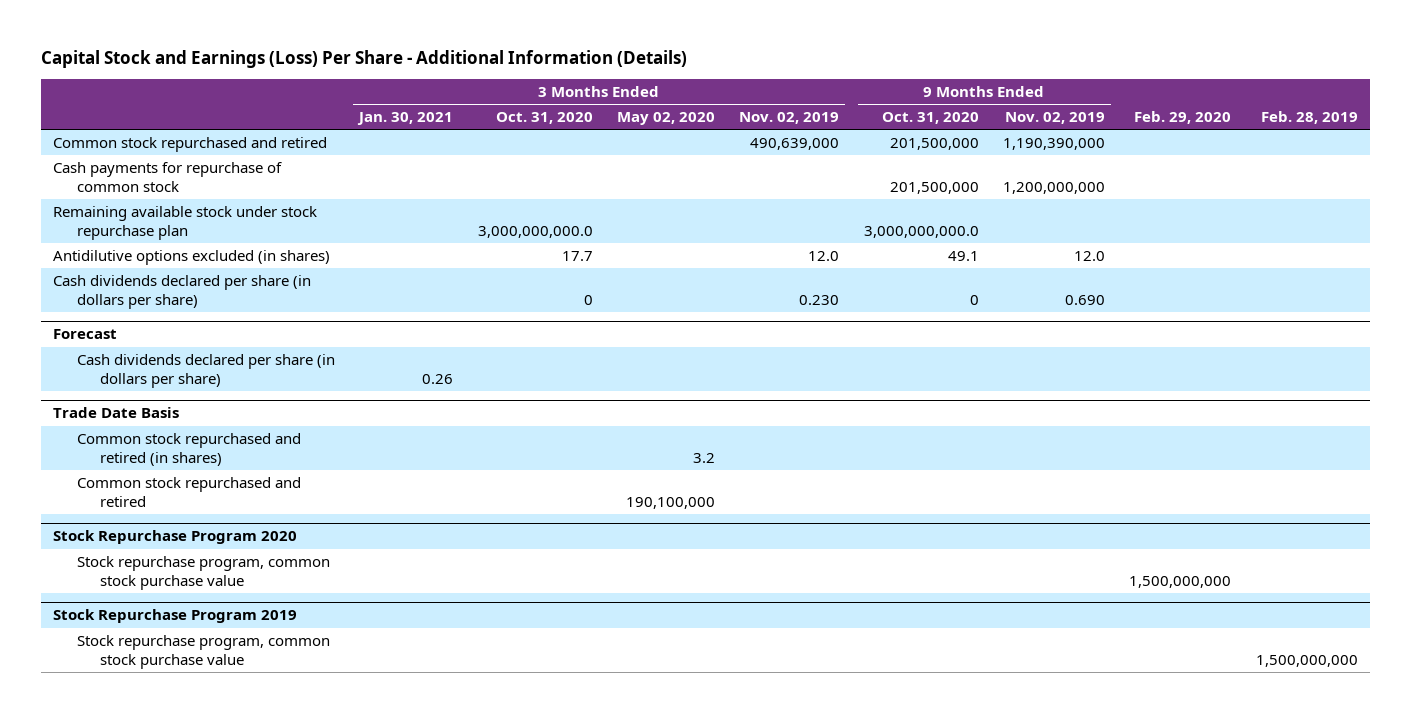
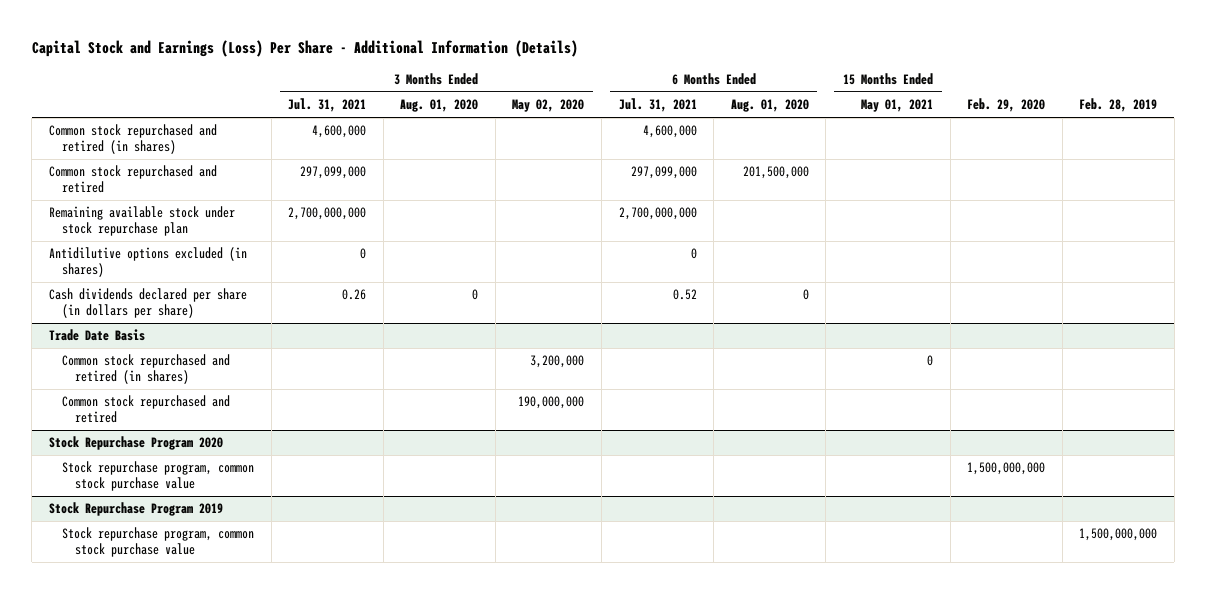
- | 3 Months Ended Jan. 30, 2021 | 3 Months Ended Oct. 31, 2020 | 3 Months Ended May 02, 2020 | 3 Months Ended Nov. 02, 2019 | 9 Months Ended Oct. 31, 2020 | 9 Months Ended Nov. 02, 2019 | Feb. 29, 2020 | Feb. 28, 2019
+ | 3 Months Ended Jul. 31, 2021 | 3 Months Ended Aug. 01, 2020 | 3 Months Ended May 02, 2020 | 6 Months Ended Jul. 31, 2021 | 6 Months Ended Aug. 01, 2020 | 15 Months Ended May 01, 2021 | Feb. 29, 2020 | Feb. 28, 2019
+ Common stock repurchased and retired (in shares) | 4,600,000 | | | 4,600,000 | | | |
- Cash payments for repurchase of common stock | | | | | 201,500,000 | 1,200,000,000 | |
- Forecast
- Cash dividends declared per share (in dollars per share) | 0.26 | | | | | | |
@ Trade Date Basis
- Common stock repurchased and retired (in shares) | | | 3.2 | | | | |
- Common stock repurchased and retired | | | 190,100,000 | | | | |
+ Common stock repurchased and retired (in shares) | | | 3,200,000 | | | 0 | |
+ Common stock repurchased and retired | | | 190,000,000 | | | | |

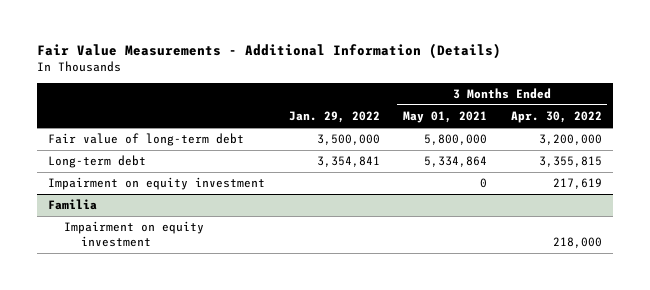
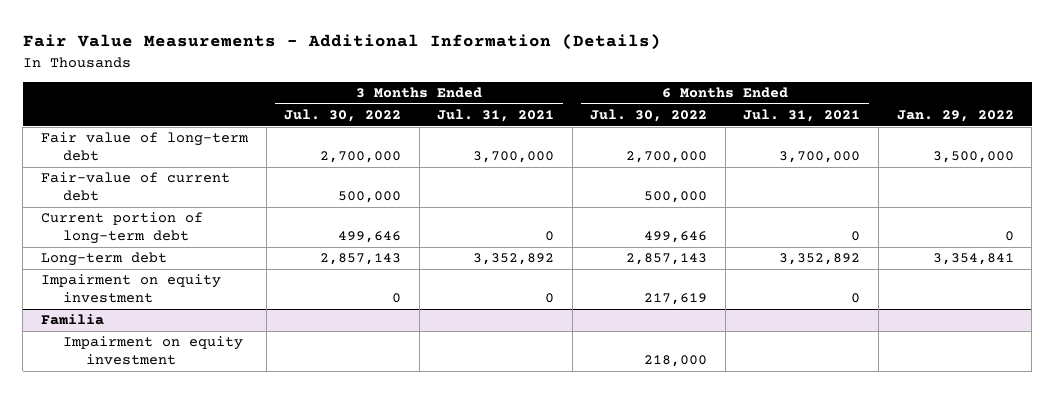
- | Jan. 29, 2022 | 3 Months Ended May 01, 2021 | 3 Months Ended Apr. 30, 2022
+ | 3 Months Ended Jul. 30, 2022 | 3 Months Ended Jul. 31, 2021 | 6 Months Ended Jul. 30, 2022 | 6 Months Ended Jul. 31, 2021 | Jan. 29, 2022
+ Fair-value of current debt | 500,000 | | 500,000 | |
+ Current portion of long-term debt | 499,646 | 0 | 499,646 | 0 | 0

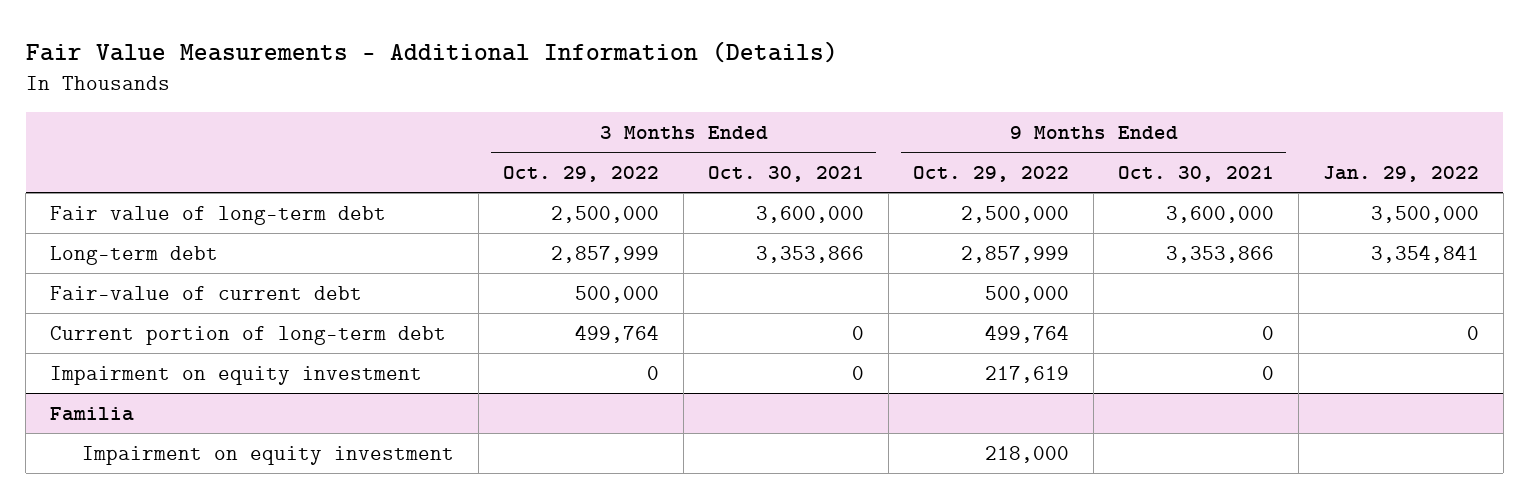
- | 3 Months Ended Jul. 30, 2022 | 3 Months Ended Jul. 31, 2021 | 6 Months Ended Jul. 30, 2022 | 6 Months Ended Jul. 31, 2021 | Jan. 29, 2022
+ | 3 Months Ended Oct. 29, 2022 | 3 Months Ended Oct. 30, 2021 | 9 Months Ended Oct. 29, 2022 | 9 Months Ended Oct. 30, 2021 | Jan. 29, 2022
moved up: Long-term debt | 2,857,999 | 3,353,866 | 2,857,999 | 3,353,866 | 3,354,841

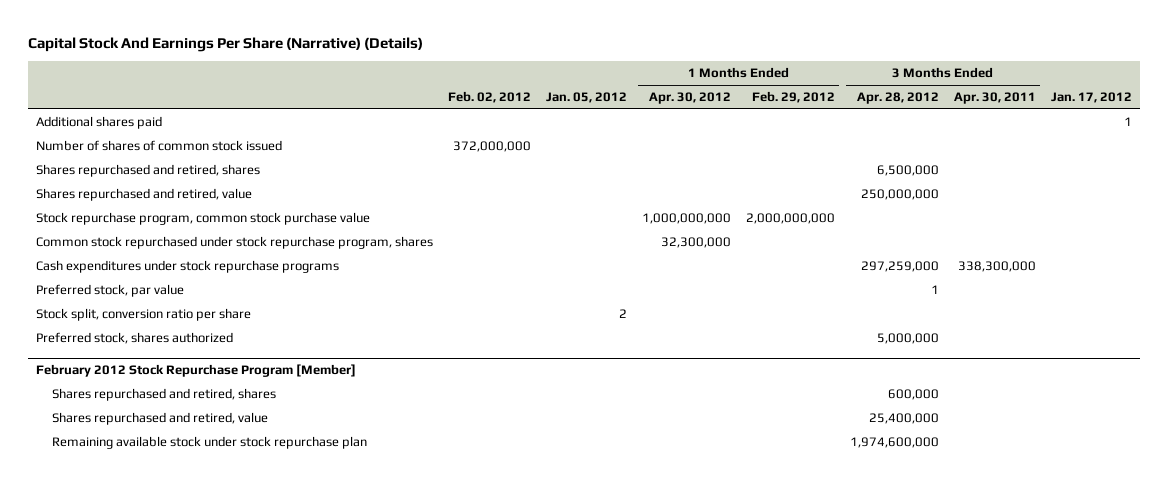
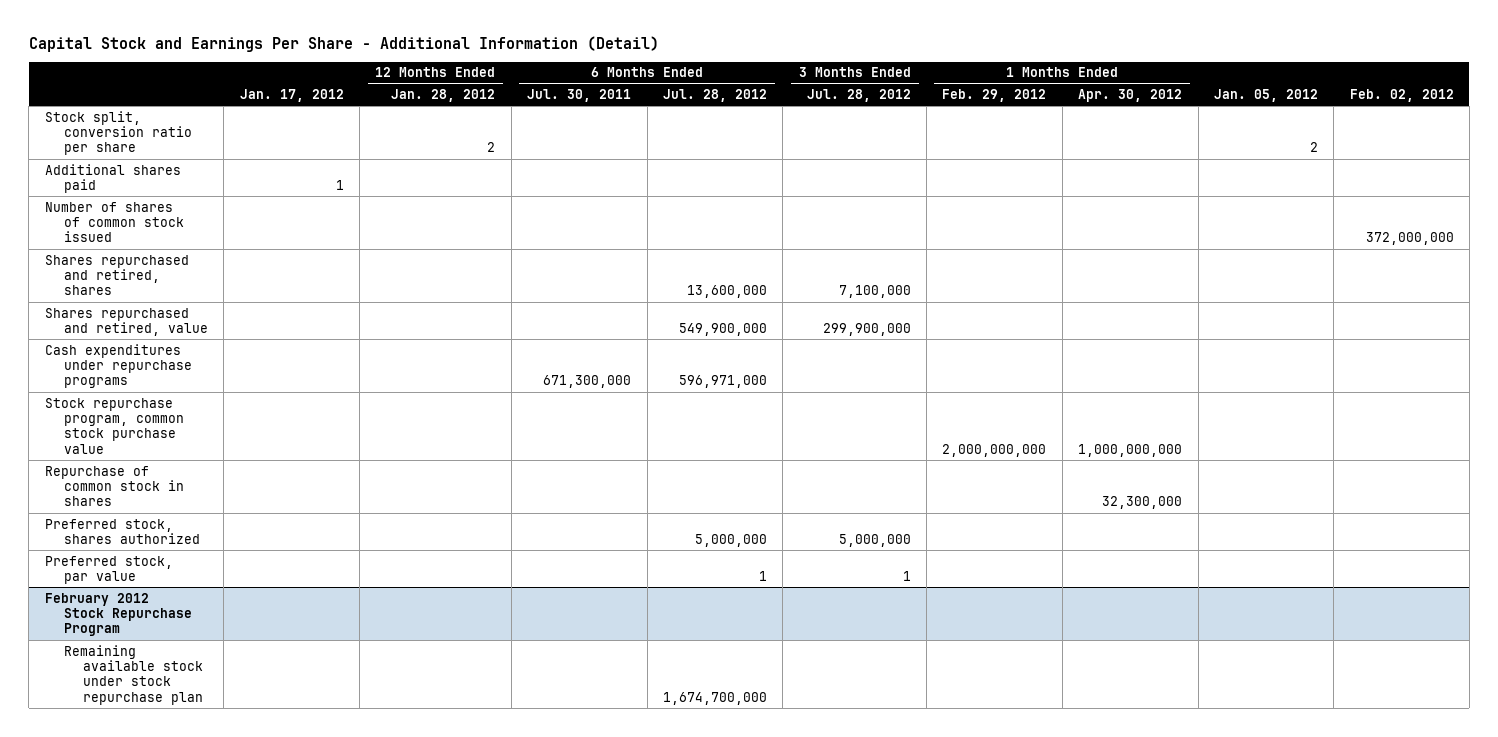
- Capital Stock And Earnings Per Share (Narrative) (Details)
+ Capital Stock and Earnings Per Share - Additional Information (Detail)
- | Feb. 02, 2012 | Jan. 05, 2012 | 1 Months Ended Apr. 30, 2012 | 1 Months Ended Feb. 29, 2012 | 3 Months Ended Apr. 28, 2012 | 3 Months Ended Apr. 30, 2011 | Jan. 17, 2012
+ | Jan. 17, 2012 | 12 Months Ended Jan. 28, 2012 | 6 Months Ended Jul. 30, 2011 | 6 Months Ended Jul. 28, 2012 | 3 Months Ended Jul. 28, 2012 | 1 Months Ended Feb. 29, 2012 | 1 Months Ended Apr. 30, 2012 | Jan. 05, 2012 | Feb. 02, 2012
moved up: Stock split, conversion ratio per share | | 2 | | | | | | 2 |
+ Cash expenditures under repurchase programs | | | 671,300,000 | 596,971,000 | | | | |
- Common stock repurchased under stock repurchase program, shares | | | 32,300,000 | | | |
- Cash expenditures under stock repurchase programs | | | | | 297,259,000 | 338,300,000 |
+ Repurchase of common stock in shares | | | | | | | 32,300,000 | |
- February 2012 Stock Repurchase Program [Member]
- Shares repurchased and retired, shares | | | | | 600,000 | |
- Shares repurchased and retired, value | | | | | 25,400,000 | |
moved down: Preferred stock, par value | | | | 1 | 1 | | | |
+ February 2012 Stock Repurchase Program

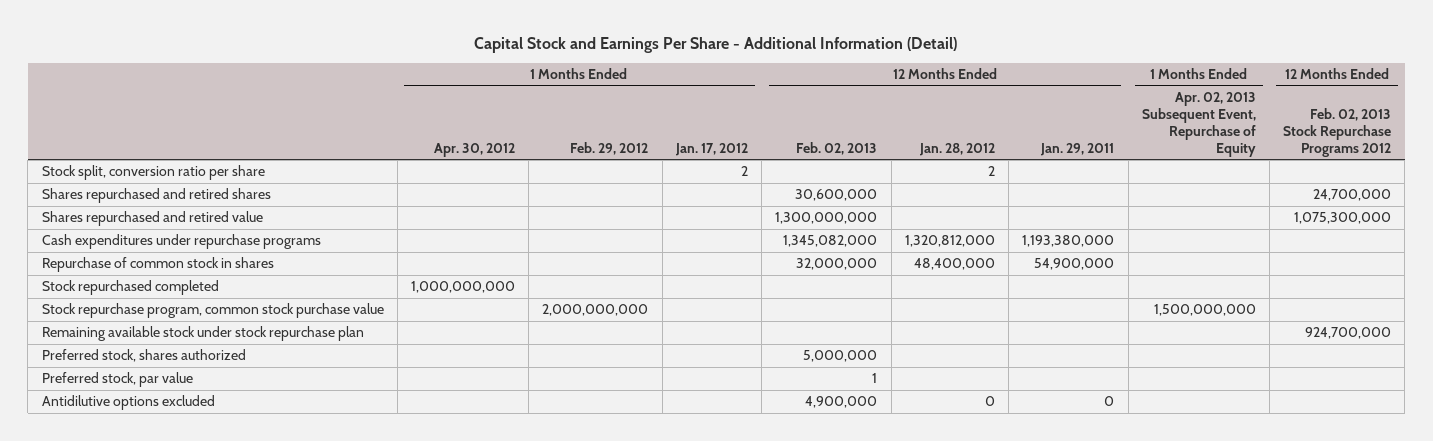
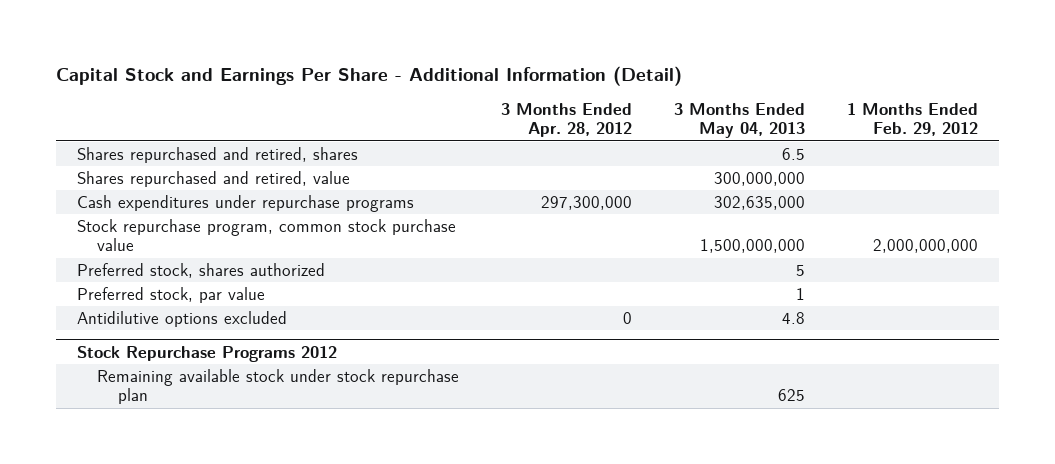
- | 1 Months Ended Apr. 30, 2012 | 1 Months Ended Feb. 29, 2012 | 1 Months Ended Jan. 17, 2012 | 12 Months Ended Feb. 02, 2013 | 12 Months Ended Jan. 28, 2012 | 12 Months Ended Jan. 29, 2011 | 1 Months Ended Apr. 02, 2013 Subsequent Event, Repurchase of Equity | 12 Months Ended Feb. 02, 2013 Stock Repurchase Programs 2012
+ | 3 Months Ended Apr. 28, 2012 | 3 Months Ended May 04, 2013 | 1 Months Ended Feb. 29, 2012
- Stock split, conversion ratio per share | | | 2 | | 2 | | |
- Shares repurchased and retired shares | | | | 30,600,000 | | | | 24,700,000
- Shares repurchased and retired value | | | | 1,300,000,000 | | | | 1,075,300,000
+ Shares repurchased and retired, shares | | 6.5 |
+ Shares repurchased and retired, value | | 300,000,000 |
- Repurchase of common stock in shares | | | | 32,000,000 | 48,400,000 | 54,900,000 | |
- Stock repurchased completed | 1,000,000,000 | | | | | | |
- Remaining available stock under stock repurchase plan | | | | | | | | 924,700,000
+ Stock Repurchase Programs 2012
+ Remaining available stock under stock repurchase plan | | 625 |

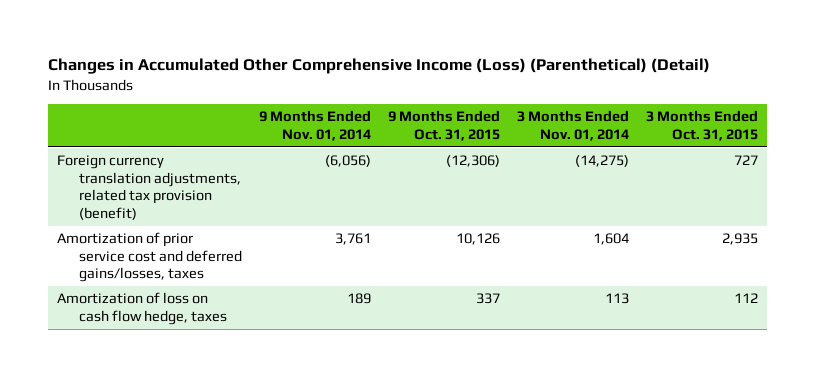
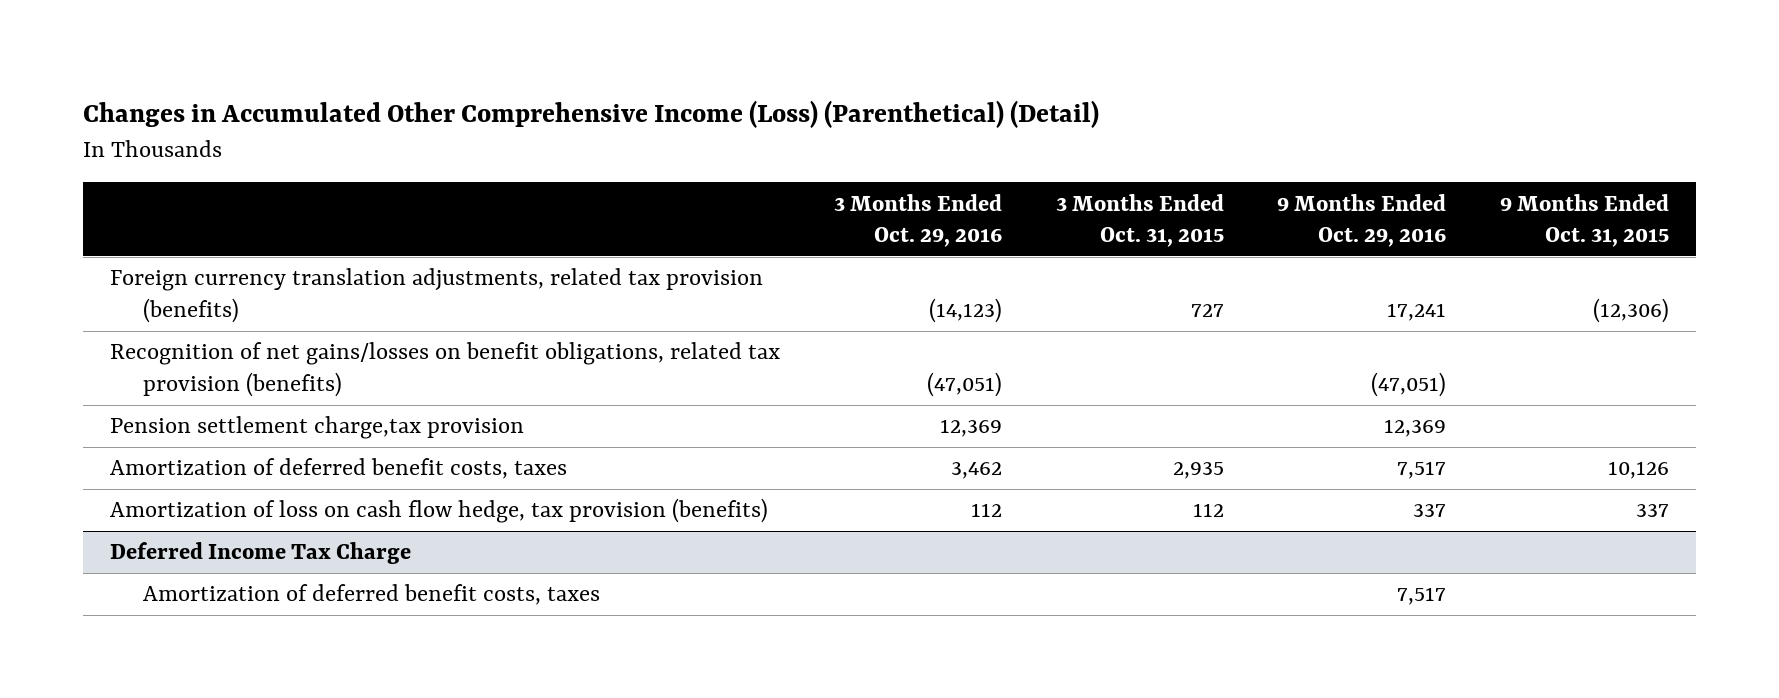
- | 9 Months Ended Nov. 01, 2014 | 9 Months Ended Oct. 31, 2015 | 3 Months Ended Nov. 01, 2014 | 3 Months Ended Oct. 31, 2015
+ | 3 Months Ended Oct. 29, 2016 | 3 Months Ended Oct. 31, 2015 | 9 Months Ended Oct. 29, 2016 | 9 Months Ended Oct. 31, 2015
- Foreign currency translation adjustments, related tax provision (benefit) | (6,056) | (12,306) | (14,275) | 727
- Amortization of prior service cost and deferred gains/losses, taxes | 3,761 | 10,126 | 1,604 | 2,935
- Amortization of loss on cash flow hedge, taxes | 189 | 337 | 113 | 112
+ Foreign currency translation adjustments, related tax provision (benefits) | (14,123) | 727 | 17,241 | (12,306)
+ Recognition of net gains/losses on benefit obligations, related tax provision (benefits) | (47,051) | | (47,051) |
+ Pension settlement charge,tax provision | 12,369 | | 12,369 |
+ Amortization of deferred benefit costs, taxes | 3,462 | 2,935 | 7,517 | 10,126
+ Amortization of loss on cash flow hedge, tax provision (benefits) | 112 | 112 | 337 | 337
+ Deferred Income Tax Charge
+ Amortization of deferred benefit costs, taxes | | | 7,517 |

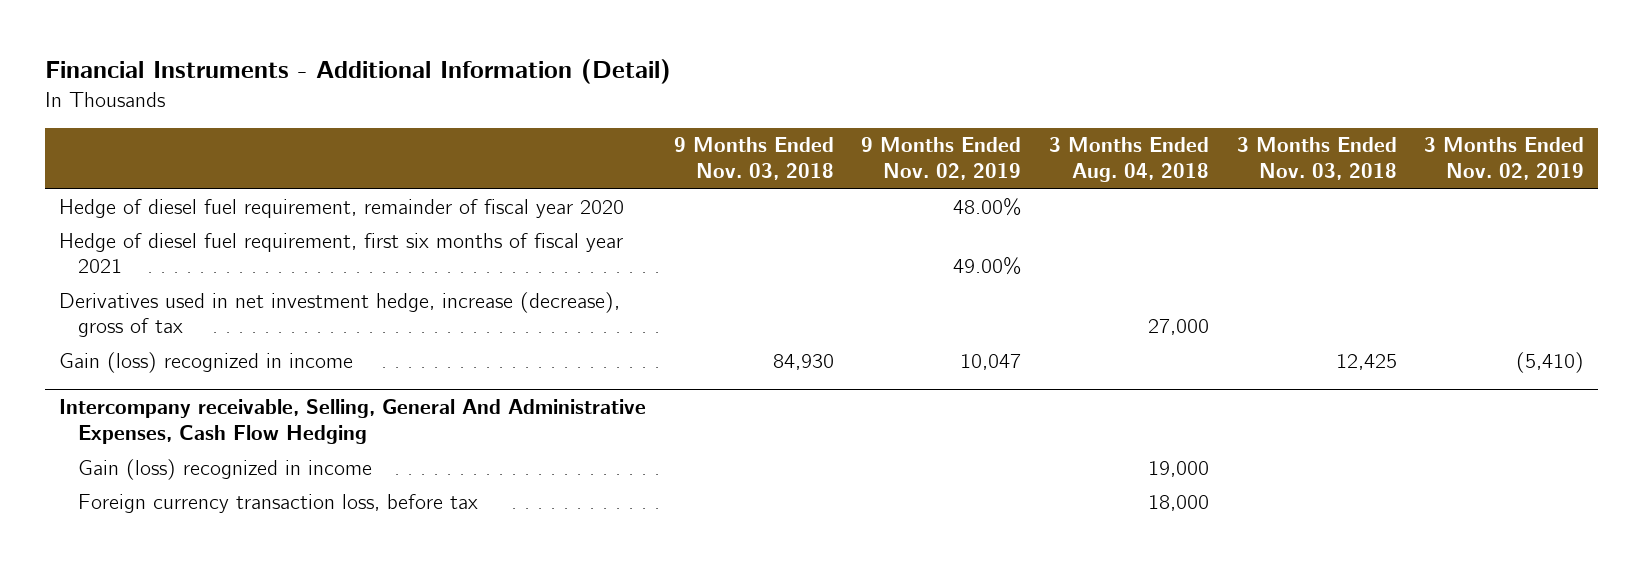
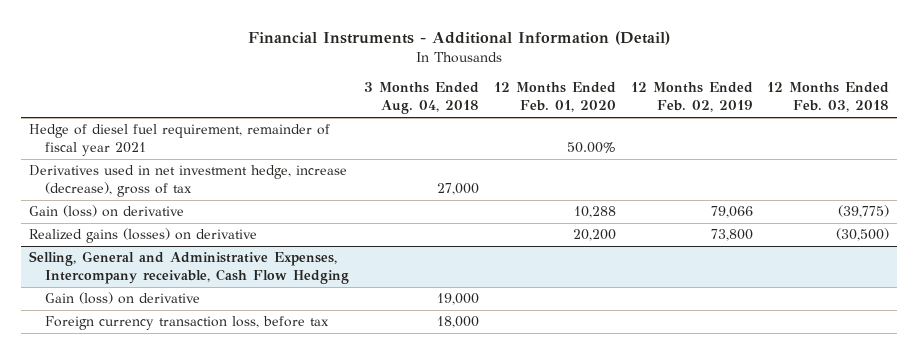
- | 9 Months Ended Nov. 03, 2018 | 9 Months Ended Nov. 02, 2019 | 3 Months Ended Aug. 04, 2018 | 3 Months Ended Nov. 03, 2018 | 3 Months Ended Nov. 02, 2019
+ | 3 Months Ended Aug. 04, 2018 | 12 Months Ended Feb. 01, 2020 | 12 Months Ended Feb. 02, 2019 | 12 Months Ended Feb. 03, 2018
- Hedge of diesel fuel requirement, remainder of fiscal year 2020 | | 48.00% | | |
- Hedge of diesel fuel requirement, first six months of fiscal year 2021 | | 49.00% | | |
+ Hedge of diesel fuel requirement, remainder of fiscal year 2021 | | 50.00% | |
- Gain (loss) recognized in income | 84,930 | 10,047 | | 12,425 | (5,410)
- Intercompany receivable, Selling, General And Administrative Expenses, Cash Flow Hedging
- Gain (loss) recognized in income | | | 19,000 | |
+ Gain (loss) on derivative | | 10,288 | 79,066 | (39,775)
+ Realized gains (losses) on derivative | | 20,200 | 73,800 | (30,500)
+ Selling, General and Administrative Expenses, Intercompany receivable, Cash Flow Hedging
+ Gain (loss) on derivative | 19,000 | | |

